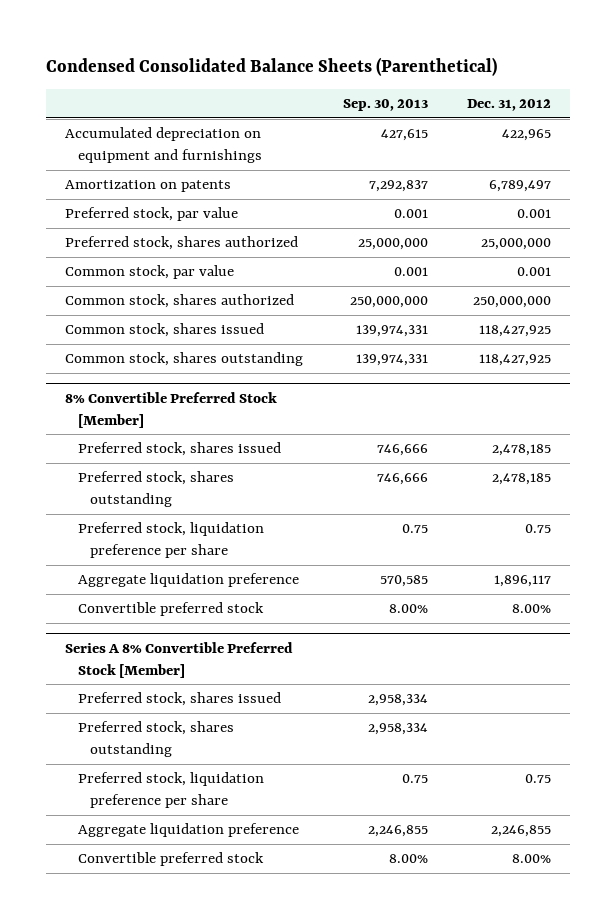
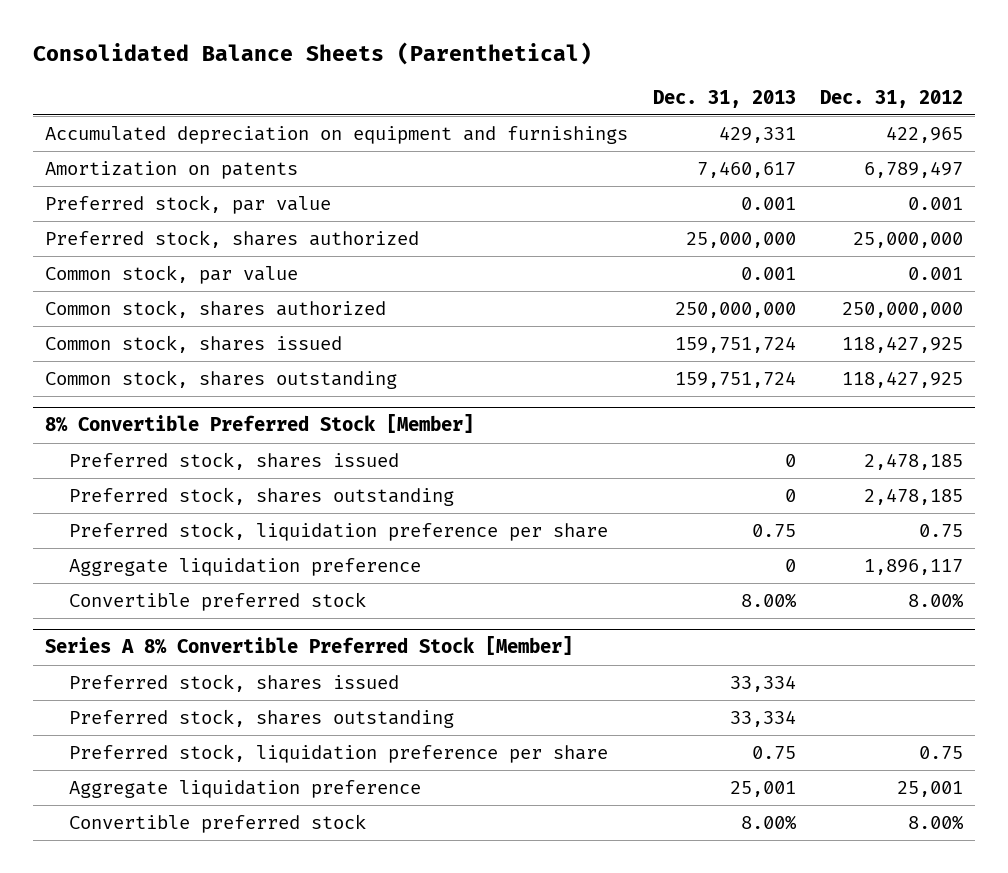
- Condensed Consolidated Balance Sheets (Parenthetical)
+ Consolidated Balance Sheets (Parenthetical)
- | Sep. 30, 2013 | Dec. 31, 2012
+ | Dec. 31, 2013 | Dec. 31, 2012
@ Series A 8% Convertible Preferred Stock [Member]
- Aggregate liquidation preference | 2,246,855 | 2,246,855
+ Aggregate liquidation preference | 25,001 | 25,001

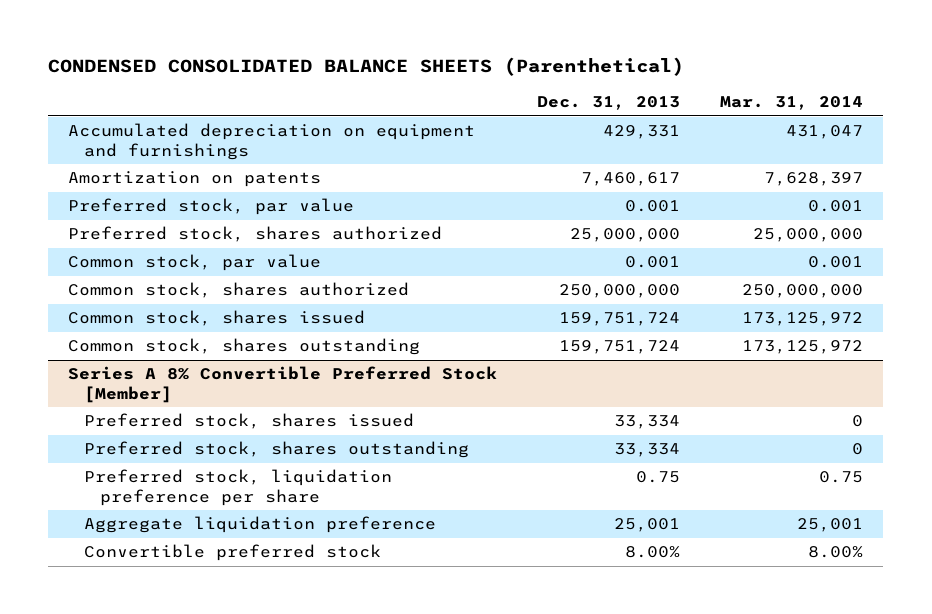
- Consolidated Balance Sheets (Parenthetical)
+ CONDENSED CONSOLIDATED BALANCE SHEETS (Parenthetical)
- | Dec. 31, 2013 | Dec. 31, 2012
+ | Dec. 31, 2013 | Mar. 31, 2014
- 8% Convertible Preferred Stock [Member]
- Preferred stock, shares issued | 0 | 2,478,185
- Preferred stock, shares outstanding | 0 | 2,478,185
- Preferred stock, liquidation preference per share | 0.75 | 0.75
- Aggregate liquidation preference | 0 | 1,896,117
- Convertible preferred stock | 8.00% | 8.00%

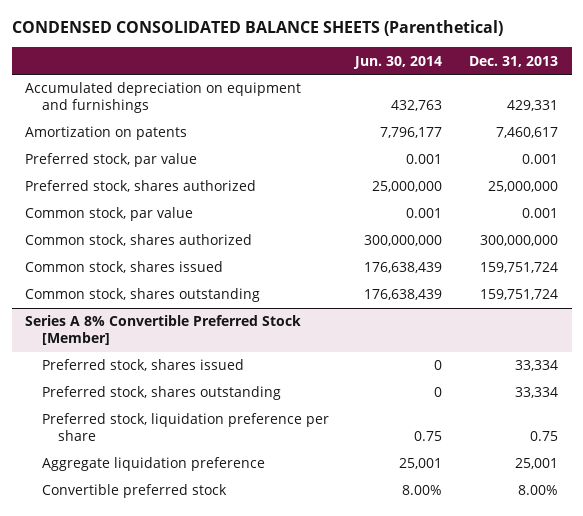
- | Dec. 31, 2013 | Mar. 31, 2014
+ | Jun. 30, 2014 | Dec. 31, 2013
- Common stock, shares authorized | 250,000,000 | 250,000,000
+ Common stock, shares authorized | 300,000,000 | 300,000,000

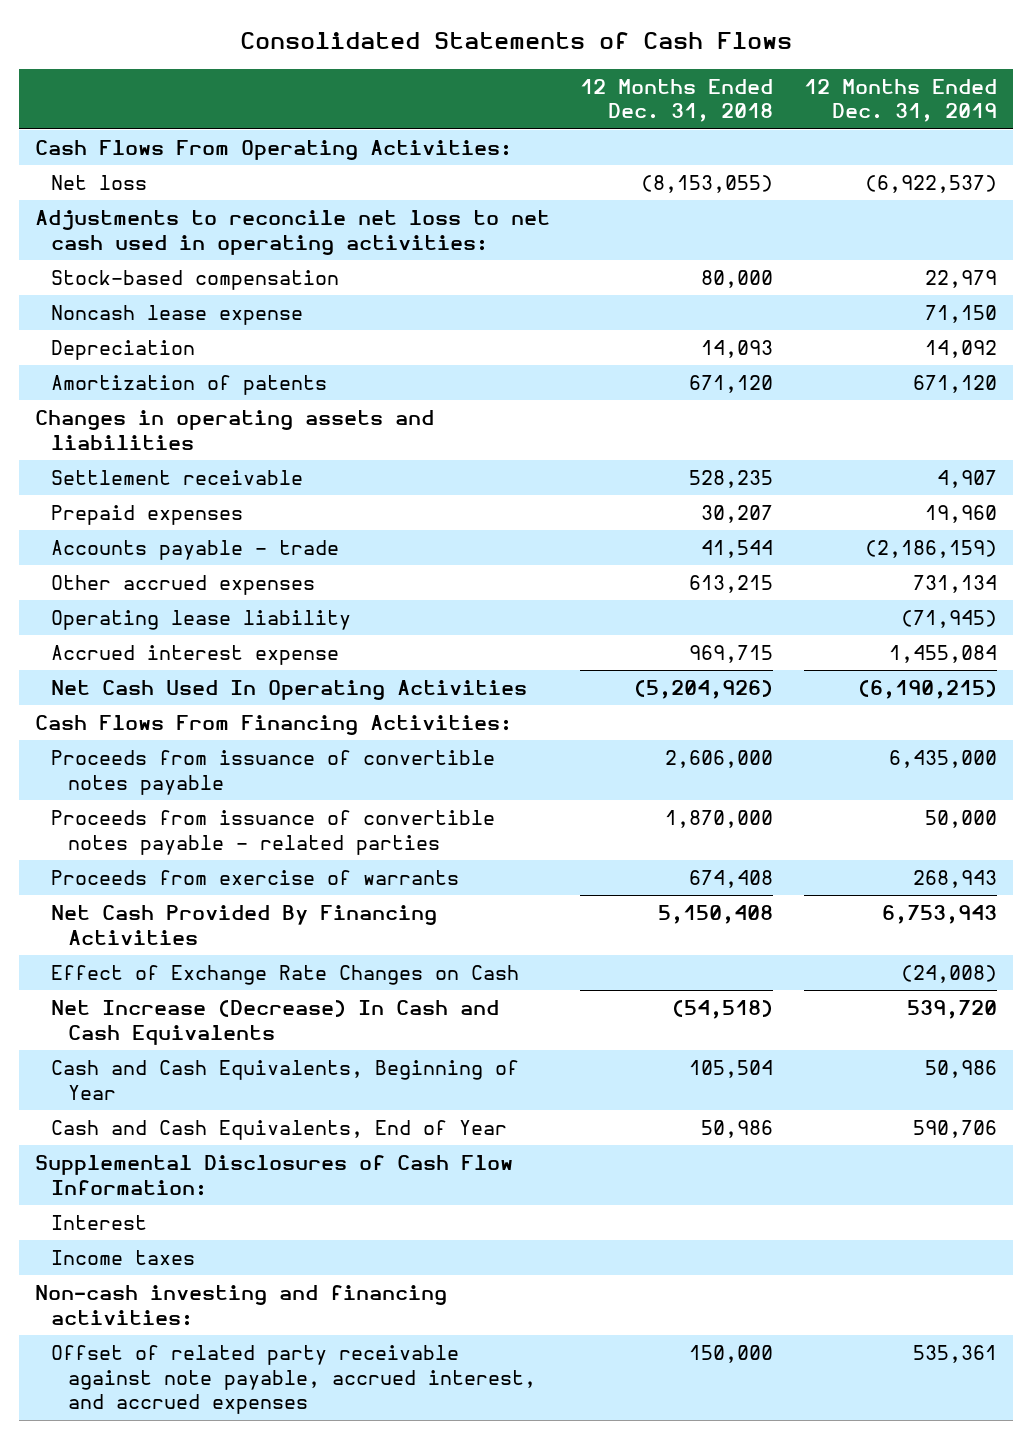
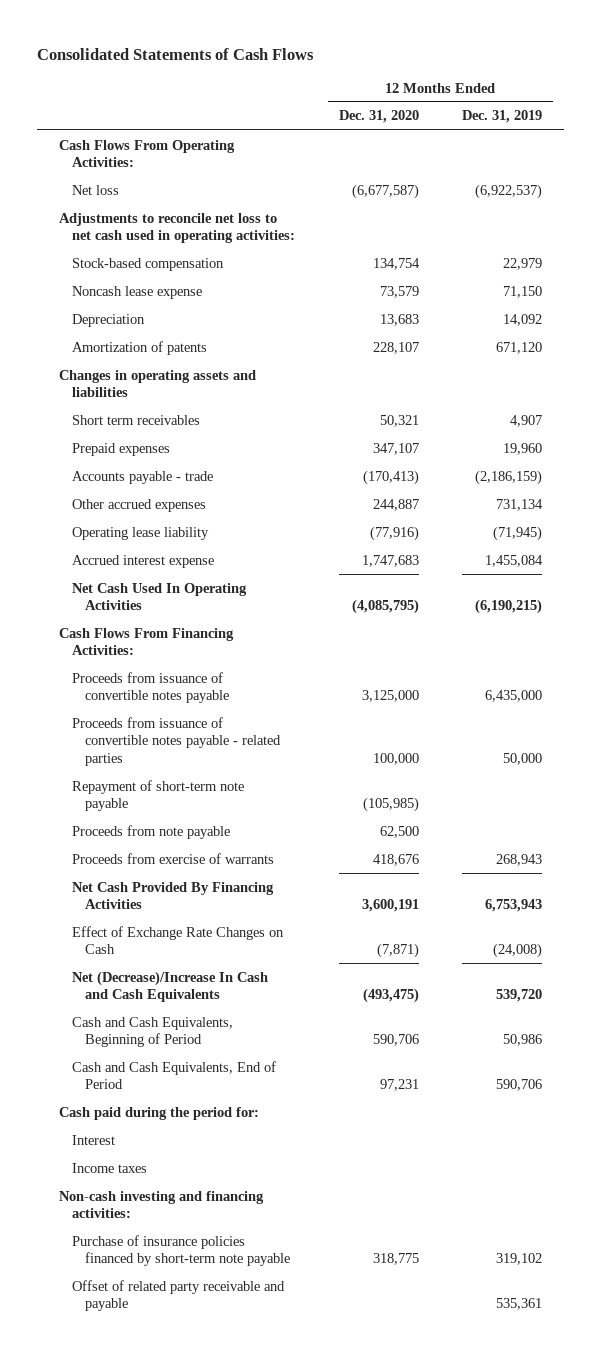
- | 12 Months Ended Dec. 31, 2018 | 12 Months Ended Dec. 31, 2019
+ | 12 Months Ended Dec. 31, 2020 | 12 Months Ended Dec. 31, 2019
- Settlement receivable | 528,235 | 4,907
+ Short term receivables | 50,321 | 4,907
+ Repayment of short-term note payable | (105,985) |
+ Proceeds from note payable | 62,500 |
- Net Increase (Decrease) In Cash and Cash Equivalents | (54,518) | 539,720
- Cash and Cash Equivalents, Beginning of Year | 105,504 | 50,986
- Cash and Cash Equivalents, End of Year | 50,986 | 590,706
- Supplemental Disclosures of Cash Flow Information:
+ Net (Decrease)/Increase In Cash and Cash Equivalents | (493,475) | 539,720
+ Cash and Cash Equivalents, Beginning of Period | 590,706 | 50,986
+ Cash and Cash Equivalents, End of Period | 97,231 | 590,706
+ Cash paid during the period for:
- Offset of related party receivable against note payable, accrued interest, and accrued expenses | 150,000 | 535,361
+ Purchase of insurance policies financed by short-term note payable | 318,775 | 319,102
+ Offset of related party receivable and payable | | 535,361

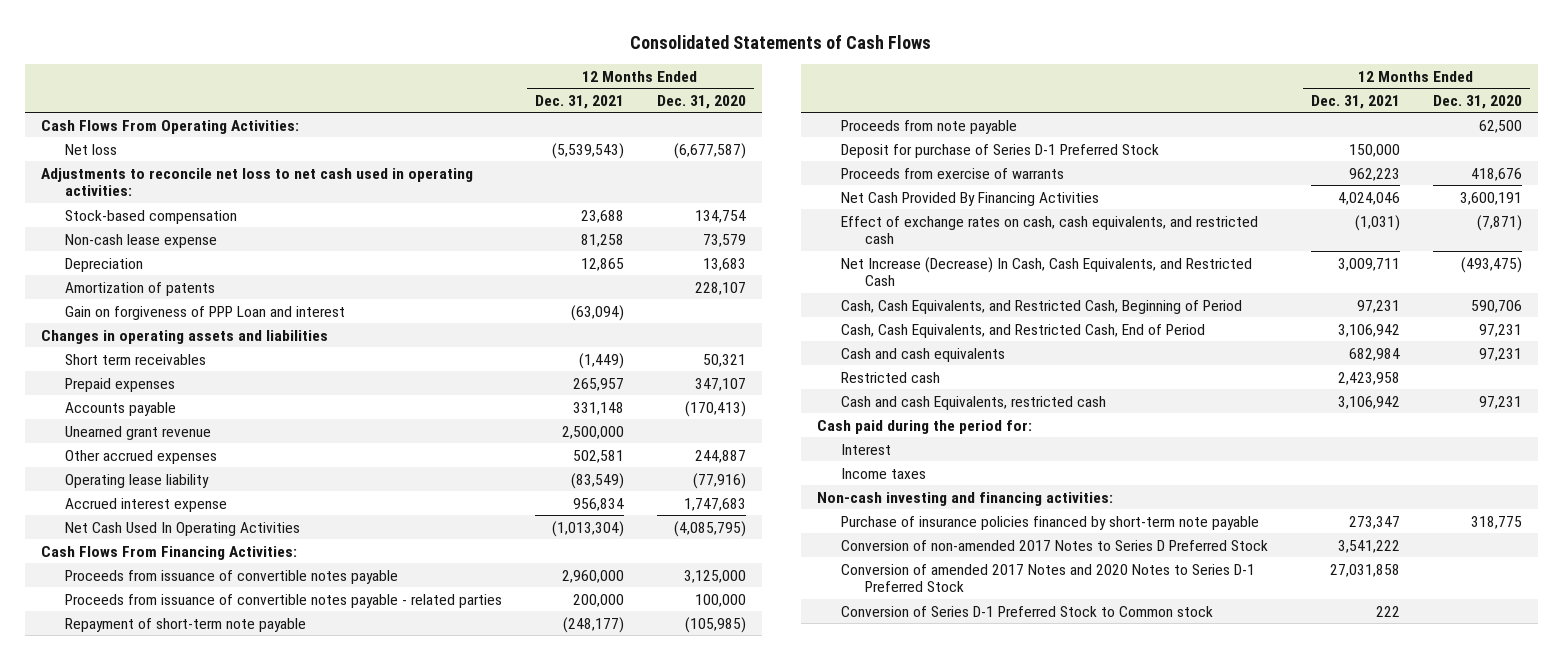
- | 12 Months Ended Dec. 31, 2020 | 12 Months Ended Dec. 31, 2019
+ | 12 Months Ended Dec. 31, 2021 | 12 Months Ended Dec. 31, 2020
- Noncash lease expense | 73,579 | 71,150
+ Non-cash lease expense | 81,258 | 73,579
+ Gain on forgiveness of PPP Loan and interest | (63,094) |
- Accounts payable - trade | (170,413) | (2,186,159)
+ Accounts payable | 331,148 | (170,413)
+ Unearned grant revenue | 2,500,000 |
+ Deposit for purchase of Series D-1 Preferred Stock | 150,000 |
- Effect of Exchange Rate Changes on Cash | (7,871) | (24,008)
- Net (Decrease)/Increase In Cash and Cash Equivalents | (493,475) | 539,720
- Cash and Cash Equivalents, Beginning of Period | 590,706 | 50,986
- Cash and Cash Equivalents, End of Period | 97,231 | 590,706
+ Effect of exchange rates on cash, cash equivalents, and restricted cash | (1,031) | (7,871)
+ Net Increase (Decrease) In Cash, Cash Equivalents, and Restricted Cash | 3,009,711 | (493,475)
+ Cash, Cash Equivalents, and Restricted Cash, Beginning of Period | 97,231 | 590,706
+ Cash, Cash Equivalents, and Restricted Cash, End of Period | 3,106,942 | 97,231
+ Cash and cash equivalents | 682,984 | 97,231
+ Restricted cash | 2,423,958 |
+ Cash and cash Equivalents, restricted cash | 3,106,942 | 97,231
- Offset of related party receivable and payable | | 535,361
+ Conversion of non-amended 2017 Notes to Series D Preferred Stock | 3,541,222 |
+ Conversion of amended 2017 Notes and 2020 Notes to Series D-1 Preferred Stock | 27,031,858 |
+ Conversion of Series D-1 Preferred Stock to Common stock | 222 |

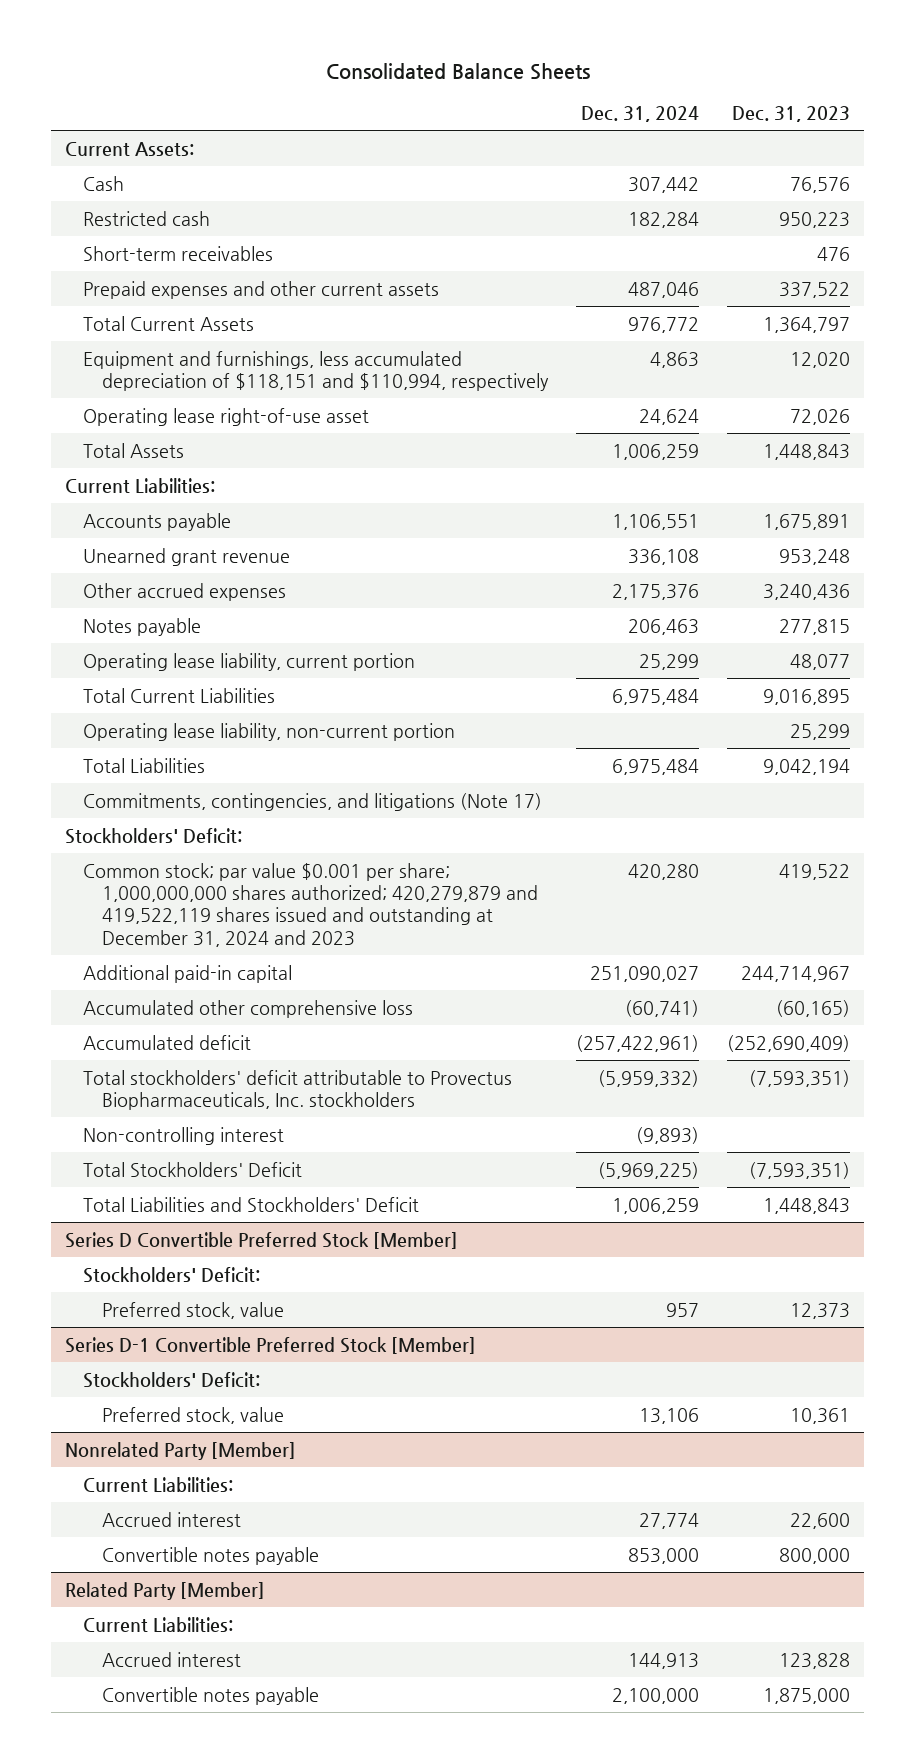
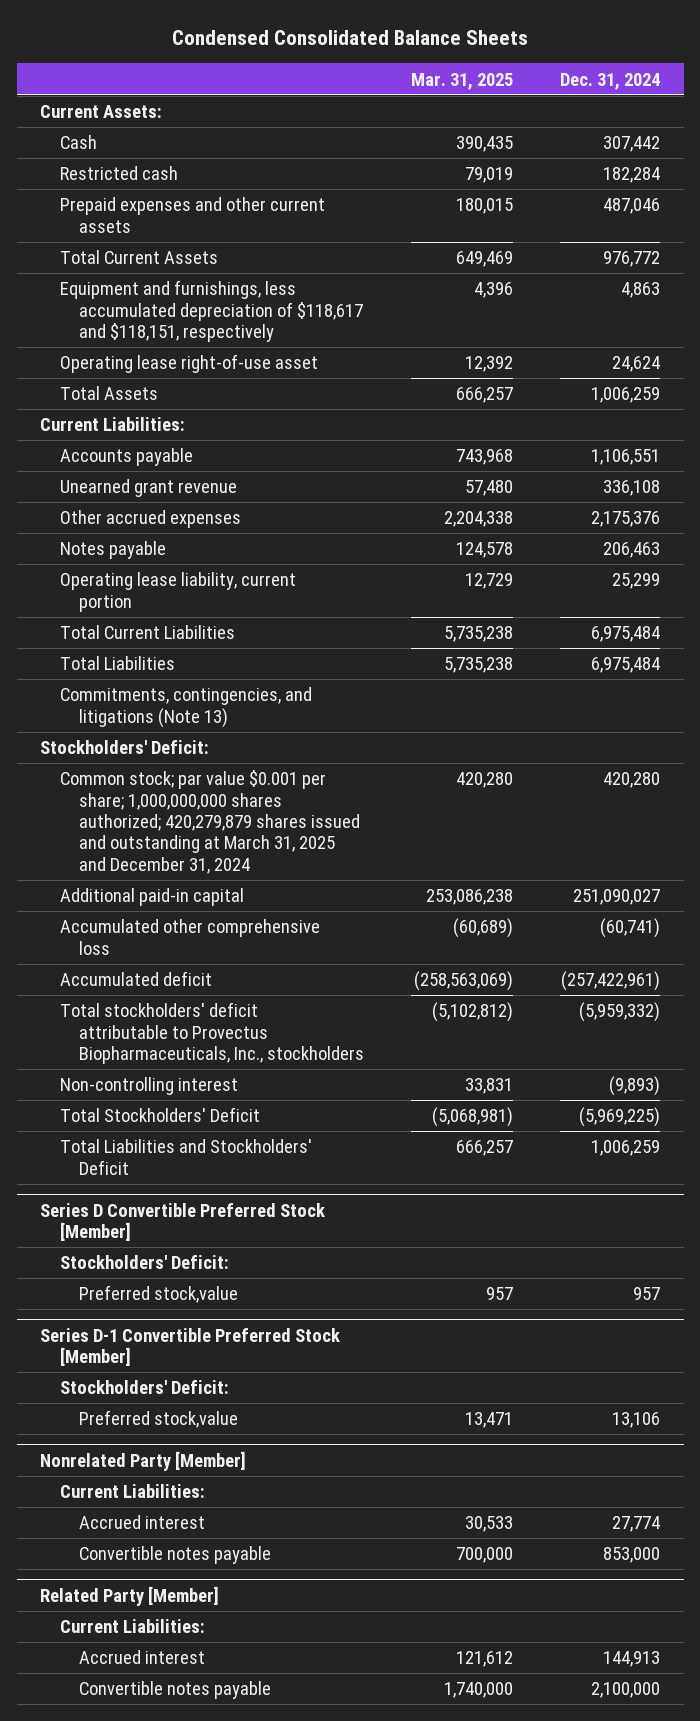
- Consolidated Balance Sheets
+ Condensed Consolidated Balance Sheets
- | Dec. 31, 2024 | Dec. 31, 2023
+ | Mar. 31, 2025 | Dec. 31, 2024
- Short-term receivables | | 476
- Equipment and furnishings, less accumulated depreciation of $118,151 and $110,994, respectively | 4,863 | 12,020
+ Equipment and furnishings, less accumulated depreciation of $118,617 and $118,151, respectively | 4,396 | 4,863
- Operating lease liability, non-current portion | | 25,299
- Commitments, contingencies, and litigations (Note 17)
+ Commitments, contingencies, and litigations (Note 13)
- Common stock; par value $0.001 per share; 1,000,000,000 shares authorized; 420,279,879 and 419,522,119 shares issued and outstanding at December 31, 2024 and 2023 | 420,280 | 419,522
+ Common stock; par value $0.001 per share; 1,000,000,000 shares authorized; 420,279,879 shares issued and outstanding at March 31, 2025 and December 31, 2024 | 420,280 | 420,280
- Total stockholders' deficit attributable to Provectus Biopharmaceuticals, Inc. stockholders | (5,959,332) | (7,593,351)
+ Total stockholders' deficit attributable to Provectus Biopharmaceuticals, Inc., stockholders | (5,102,812) | (5,959,332)
@ Series D Convertible Preferred Stock [Member]
- Preferred stock, value | 957 | 12,373
+ Preferred stock,value | 957 | 957
@ Series D-1 Convertible Preferred Stock [Member]
- Preferred stock, value | 13,106 | 10,361
+ Preferred stock,value | 13,471 | 13,106

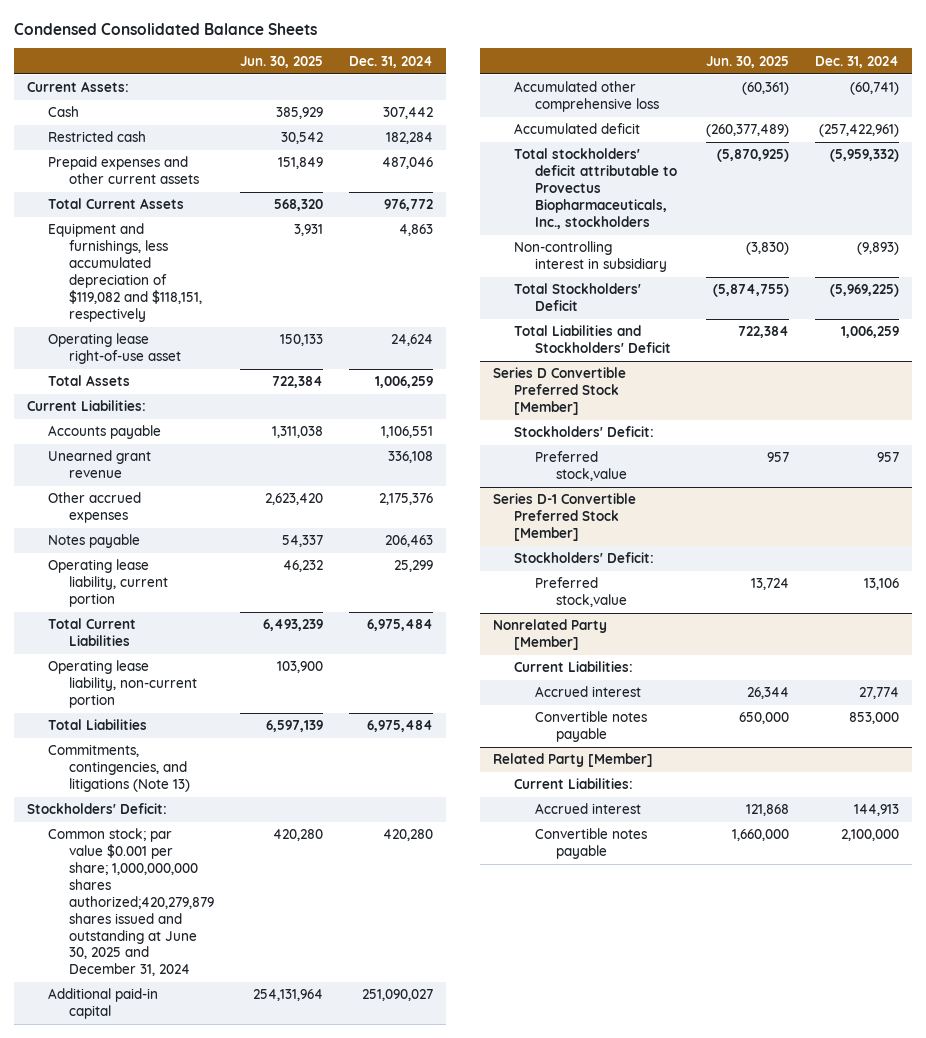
- | Mar. 31, 2025 | Dec. 31, 2024
+ | Jun. 30, 2025 | Dec. 31, 2024
- Equipment and furnishings, less accumulated depreciation of $118,617 and $118,151, respectively | 4,396 | 4,863
+ Equipment and furnishings, less accumulated depreciation of $119,082 and $118,151, respectively | 3,931 | 4,863
+ Operating lease liability, non-current portion | 103,900 |
- Common stock; par value $0.001 per share; 1,000,000,000 shares authorized; 420,279,879 shares issued and outstanding at March 31, 2025 and December 31, 2024 | 420,280 | 420,280
+ Common stock; par value $0.001 per share; 1,000,000,000 shares authorized;420,279,879 shares issued and outstanding at June 30, 2025 and December 31, 2024 | 420,280 | 420,280
- Non-controlling interest | 33,831 | (9,893)
+ Non-controlling interest in subsidiary | (3,830) | (9,893)

